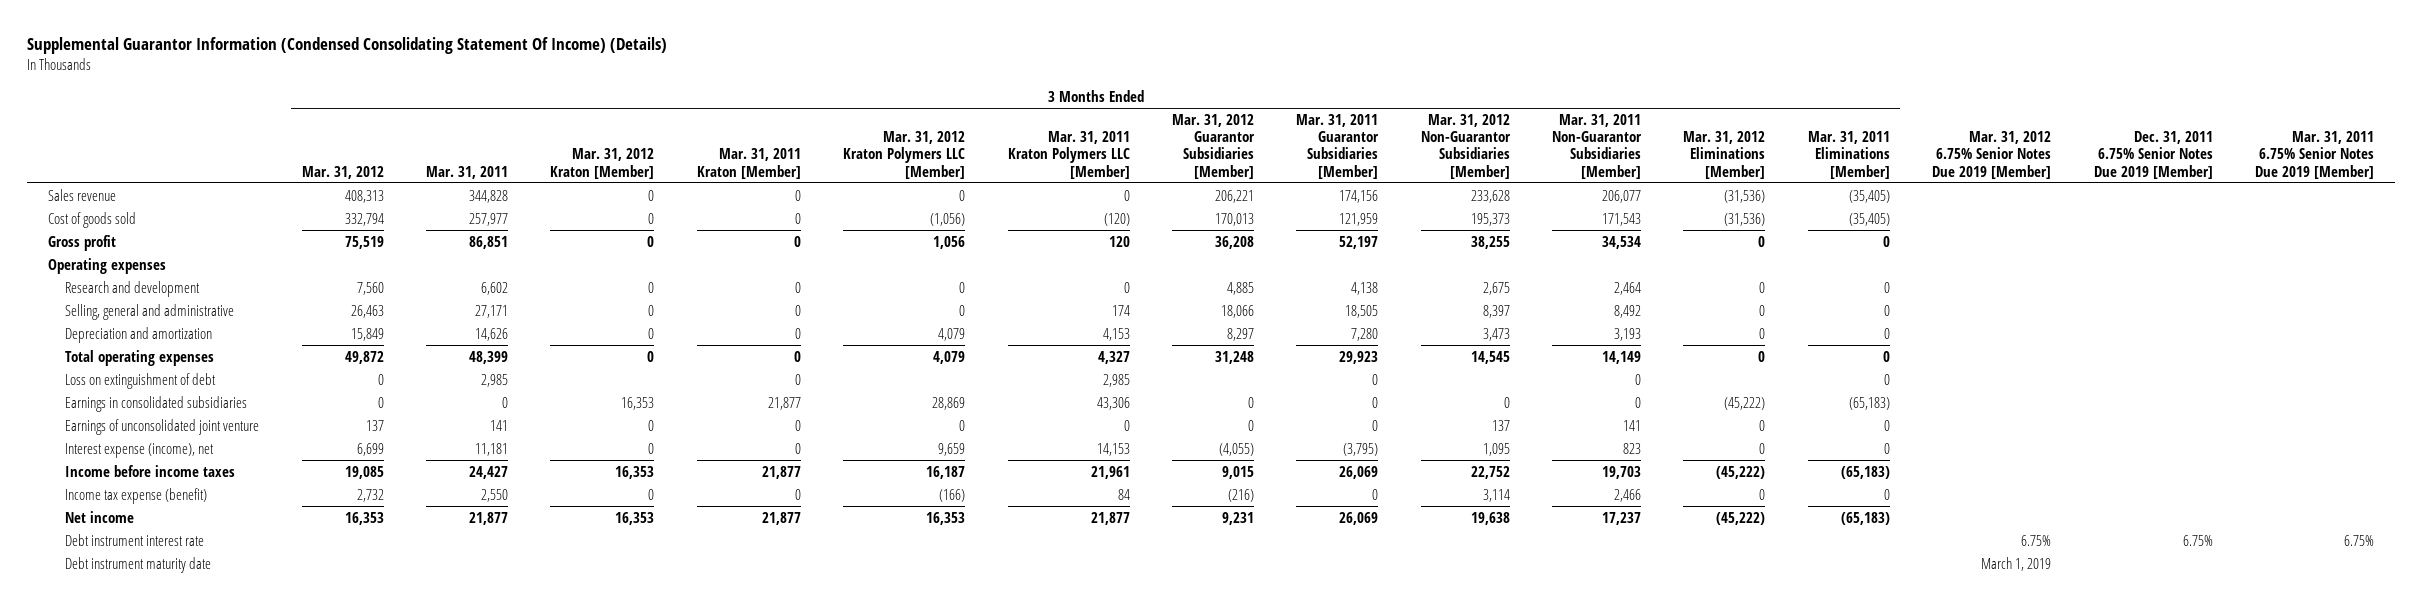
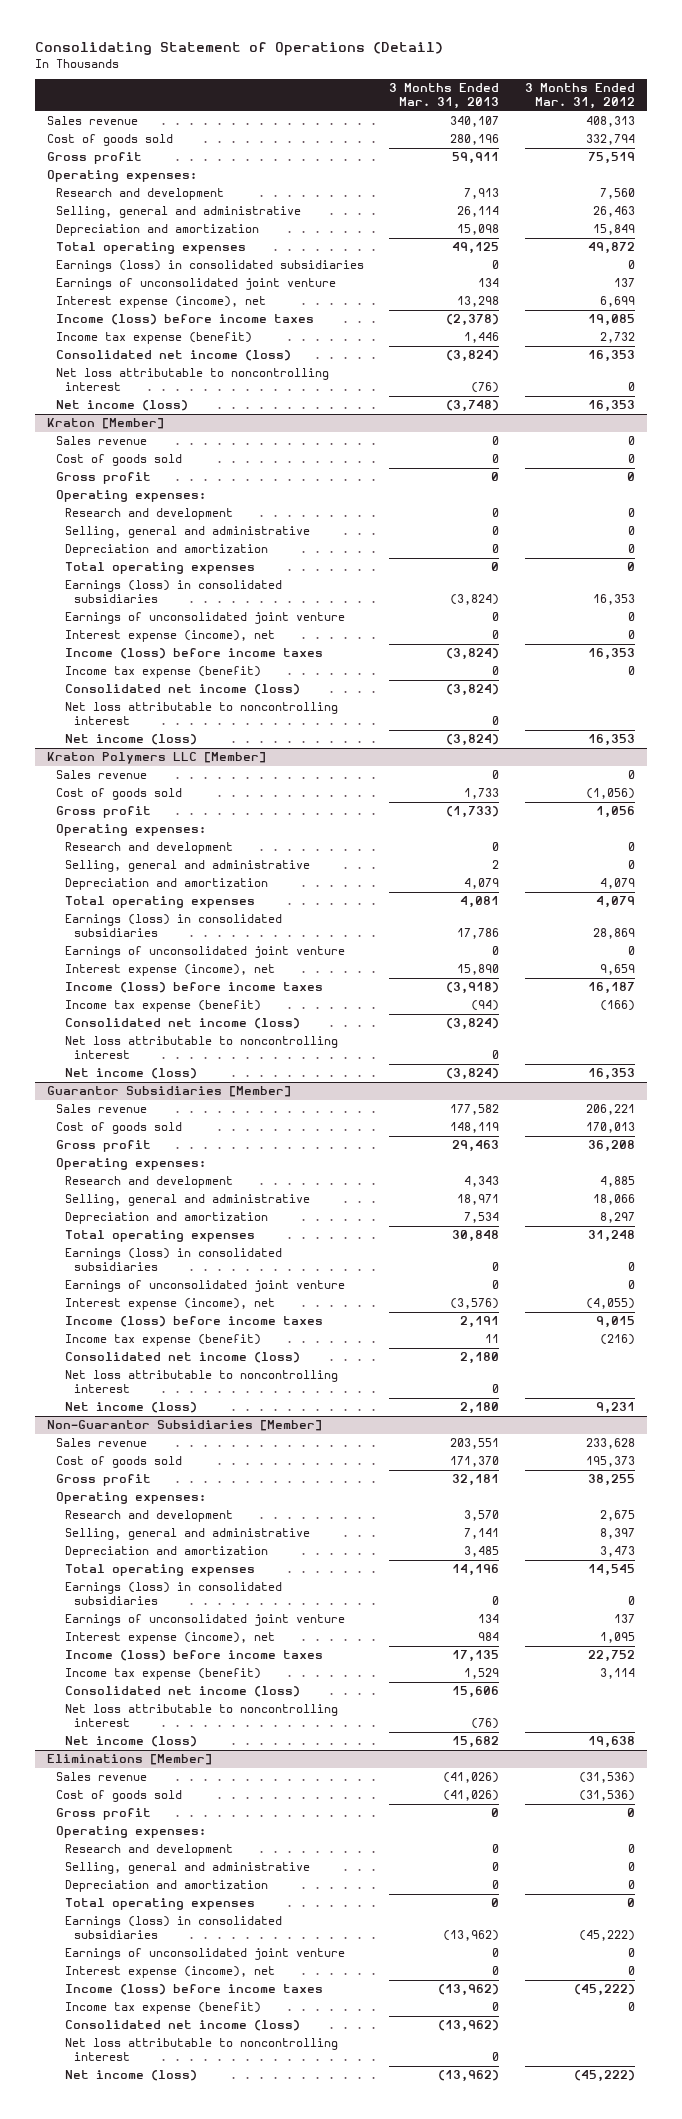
- Supplemental Guarantor Information (Condensed Consolidating Statement Of Income) (Details)
+ Consolidating Statement of Operations (Detail)
- | 3 Months Ended Mar. 31, 2012 | 3 Months Ended Mar. 31, 2011 | 3 Months Ended Mar. 31, 2012 Kraton [Member] | 3 Months Ended Mar. 31, 2011 Kraton [Member] | 3 Months Ended Mar. 31, 2012 Kraton Polymers LLC [Member] | 3 Months Ended Mar. 31, 2011 Kraton Polymers LLC [Member] | 3 Months Ended Mar. 31, 2012 Guarantor Subsidiaries [Member] | 3 Months Ended Mar. 31, 2011 Guarantor Subsidiaries [Member] | 3 Months Ended Mar. 31, 2012 Non-Guarantor Subsidiaries [Member] | 3 Months Ended Mar. 31, 2011 Non-Guarantor Subsidiaries [Member] | 3 Months Ended Mar. 31, 2012 Eliminations [Member] | 3 Months Ended Mar. 31, 2011 Eliminations [Member] | Mar. 31, 2012 6.75% Senior Notes Due 2019 [Member] | Dec. 31, 2011 6.75% Senior Notes Due 2019 [Member] | Mar. 31, 2011 6.75% Senior Notes Due 2019 [Member]
+ | 3 Months Ended Mar. 31, 2013 | 3 Months Ended Mar. 31, 2012
- Operating expenses
+ Operating expenses:
- Loss on extinguishment of debt | 0 | 2,985 | | 0 | | 2,985 | | 0 | | 0 | | 0 | | |
- Earnings in consolidated subsidiaries | 0 | 0 | 16,353 | 21,877 | 28,869 | 43,306 | 0 | 0 | 0 | 0 | (45,222) | (65,183) | | |
+ Earnings (loss) in consolidated subsidiaries | 0 | 0
- Income before income taxes | 19,085 | 24,427 | 16,353 | 21,877 | 16,187 | 21,961 | 9,015 | 26,069 | 22,752 | 19,703 | (45,222) | (65,183) | | |
+ Income (loss) before income taxes | (2,378) | 19,085
- Net income | 16,353 | 21,877 | 16,353 | 21,877 | 16,353 | 21,877 | 9,231 | 26,069 | 19,638 | 17,237 | (45,222) | (65,183) | | |
- Debt instrument interest rate | | | | | | | | | | | | | 6.75% | 6.75% | 6.75%
- Debt instrument maturity date | | | | | | | | | | | | | March 1, 2019 | |
+ Consolidated net income (loss) | (3,824) | 16,353
+ Net loss attributable to noncontrolling interest | (76) | 0
+ Net income (loss) | (3,748) | 16,353
+ Kraton [Member]
+ Sales revenue | 0 | 0
+ Cost of goods sold | 0 | 0
+ Gross profit | 0 | 0
+ Operating expenses:
+ Research and development | 0 | 0
+ Selling, general and administrative | 0 | 0
+ Depreciation and amortization | 0 | 0
+ Total operating expenses | 0 | 0
+ Earnings (loss) in consolidated subsidiaries | (3,824) | 16,353
+ Earnings of unconsolidated joint venture | 0 | 0
+ Interest expense (income), net | 0 | 0
+ Income (loss) before income taxes | (3,824) | 16,353
+ Income tax expense (benefit) | 0 | 0
+ Consolidated net income (loss) | (3,824) |
+ Net loss attributable to noncontrolling interest | 0 |
+ Net income (loss) | (3,824) | 16,353
+ Kraton Polymers LLC [Member]
+ Sales revenue | 0 | 0
+ Cost of goods sold | 1,733 | (1,056)
+ Gross profit | (1,733) | 1,056
+ Operating expenses:
+ Research and development | 0 | 0
+ Selling, general and administrative | 2 | 0
+ Depreciation and amortization | 4,079 | 4,079
+ Total operating expenses | 4,081 | 4,079
+ Earnings (loss) in consolidated subsidiaries | 17,786 | 28,869
+ Earnings of unconsolidated joint venture | 0 | 0
+ Interest expense (income), net | 15,890 | 9,659
+ Income (loss) before income taxes | (3,918) | 16,187
+ Income tax expense (benefit) | (94) | (166)
+ Consolidated net income (loss) | (3,824) |
+ Net loss attributable to noncontrolling interest | 0 |
+ Net income (loss) | (3,824) | 16,353
+ Guarantor Subsidiaries [Member]
+ Sales revenue | 177,582 | 206,221
+ Cost of goods sold | 148,119 | 170,013
+ Gross profit | 29,463 | 36,208
+ Operating expenses:
+ Research and development | 4,343 | 4,885
+ Selling, general and administrative | 18,971 | 18,066
+ Depreciation and amortization | 7,534 | 8,297
+ Total operating expenses | 30,848 | 31,248
+ Earnings (loss) in consolidated subsidiaries | 0 | 0
+ Earnings of unconsolidated joint venture | 0 | 0
+ Interest expense (income), net | (3,576) | (4,055)
+ Income (loss) before income taxes | 2,191 | 9,015
+ Income tax expense (benefit) | 11 | (216)
+ Consolidated net income (loss) | 2,180 |
+ Net loss attributable to noncontrolling interest | 0 |
+ Net income (loss) | 2,180 | 9,231
+ Non-Guarantor Subsidiaries [Member]
+ Sales revenue | 203,551 | 233,628
+ Cost of goods sold | 171,370 | 195,373
+ Gross profit | 32,181 | 38,255
+ Operating expenses:
+ Research and development | 3,570 | 2,675
+ Selling, general and administrative | 7,141 | 8,397
+ Depreciation and amortization | 3,485 | 3,473
+ Total operating expenses | 14,196 | 14,545
+ Earnings (loss) in consolidated subsidiaries | 0 | 0
+ Earnings of unconsolidated joint venture | 134 | 137
+ Interest expense (income), net | 984 | 1,095
+ Income (loss) before income taxes | 17,135 | 22,752
+ Income tax expense (benefit) | 1,529 | 3,114
+ Consolidated net income (loss) | 15,606 |
+ Net loss attributable to noncontrolling interest | (76) |
+ Net income (loss) | 15,682 | 19,638
+ Eliminations [Member]
+ Sales revenue | (41,026) | (31,536)
+ Cost of goods sold | (41,026) | (31,536)
+ Gross profit | 0 | 0
+ Operating expenses:
+ Research and development | 0 | 0
+ Selling, general and administrative | 0 | 0
+ Depreciation and amortization | 0 | 0
+ Total operating expenses | 0 | 0
+ Earnings (loss) in consolidated subsidiaries | (13,962) | (45,222)
+ Earnings of unconsolidated joint venture | 0 | 0
+ Interest expense (income), net | 0 | 0
+ Income (loss) before income taxes | (13,962) | (45,222)
+ Income tax expense (benefit) | 0 | 0
+ Consolidated net income (loss) | (13,962) |
+ Net loss attributable to noncontrolling interest | 0 |
+ Net income (loss) | (13,962) | (45,222)

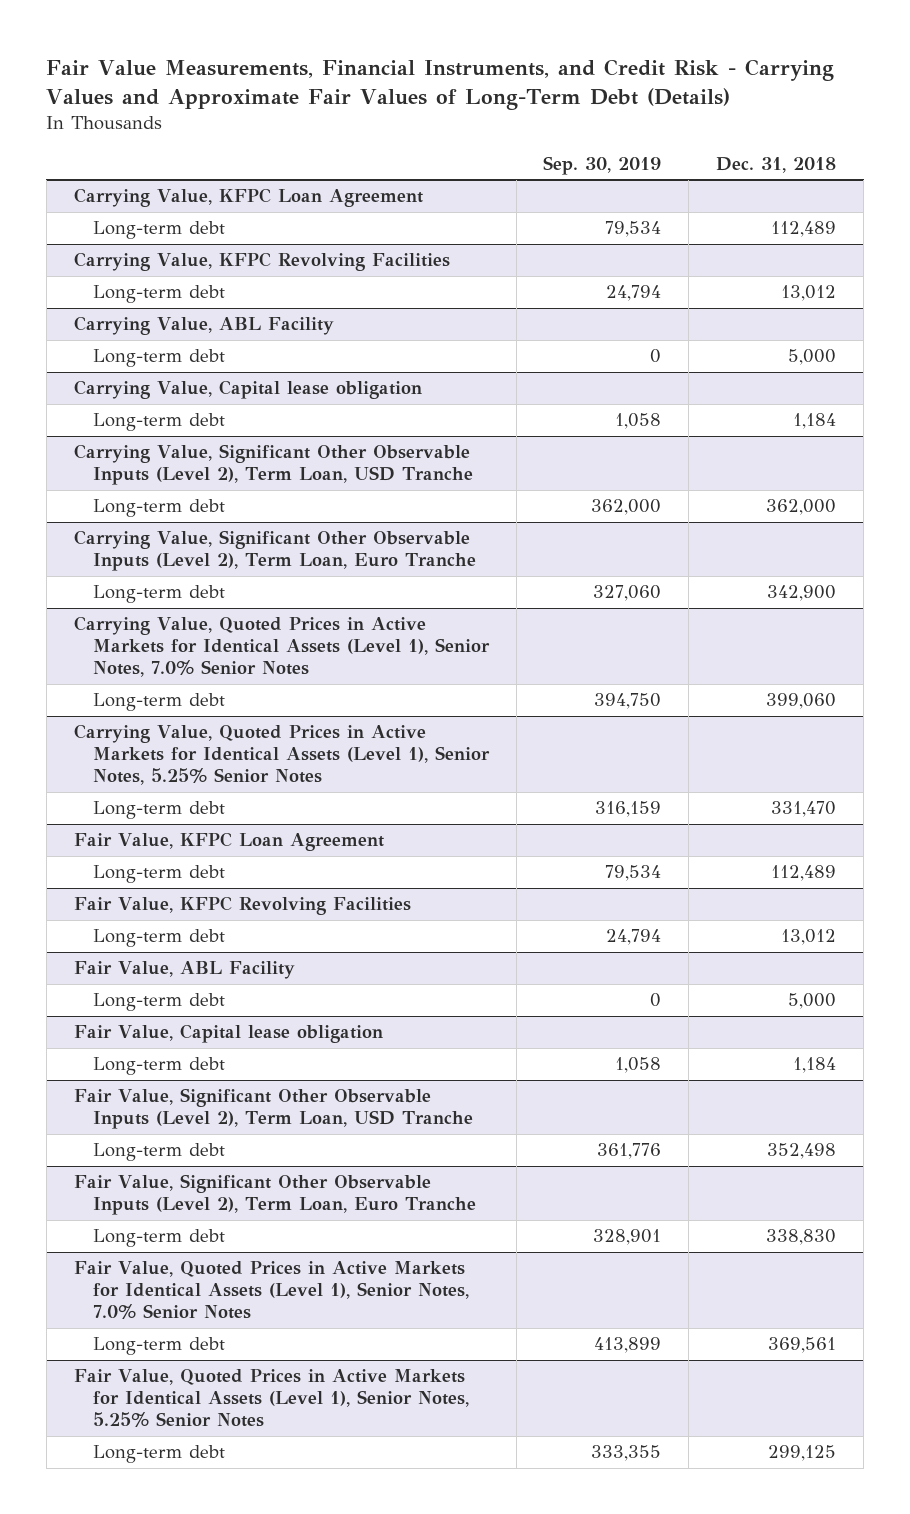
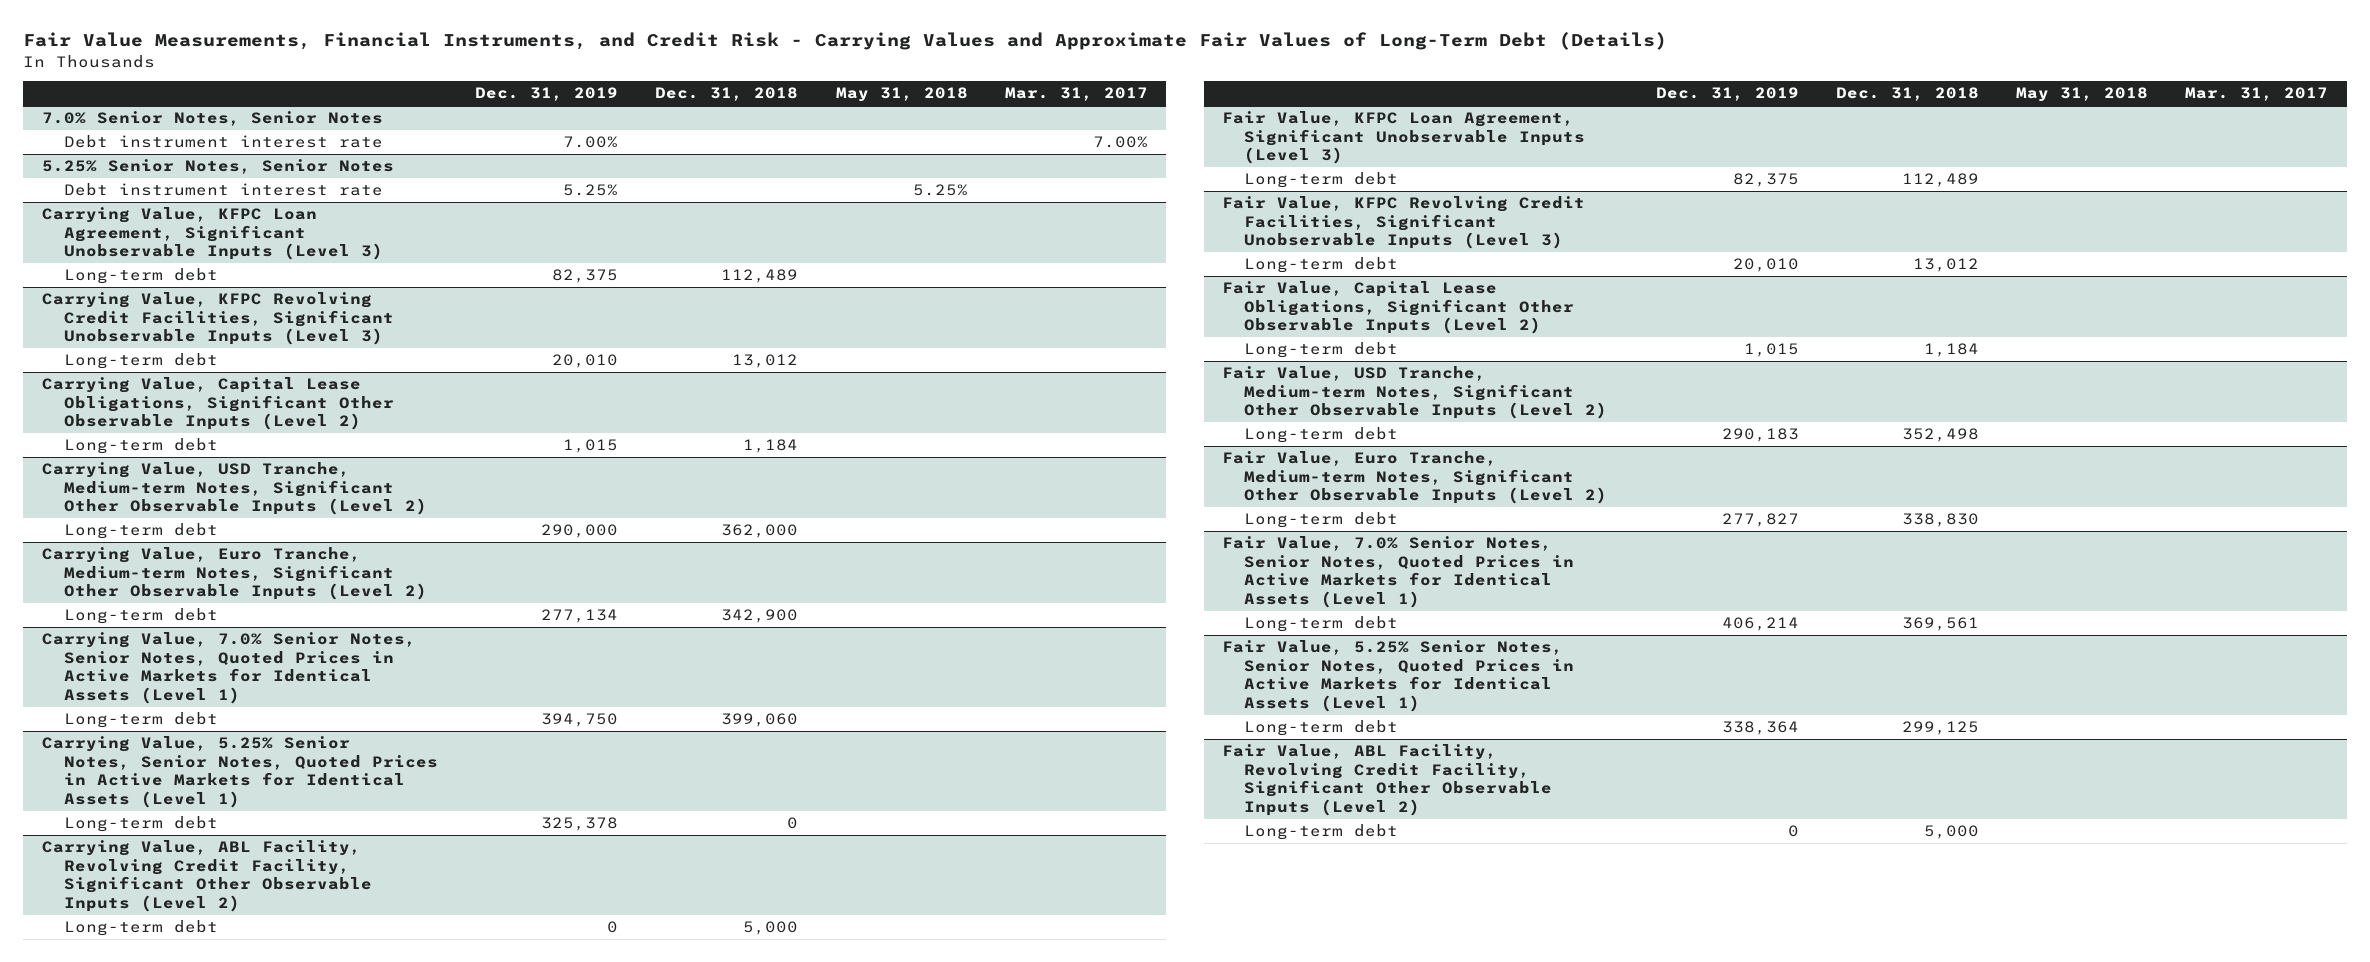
- | Sep. 30, 2019 | Dec. 31, 2018
+ | Dec. 31, 2019 | Dec. 31, 2018 | May 31, 2018 | Mar. 31, 2017
- Carrying Value, KFPC Loan Agreement
+ 7.0% Senior Notes, Senior Notes
+ Debt instrument interest rate | 7.00% | | | 7.00%
+ 5.25% Senior Notes, Senior Notes
+ Debt instrument interest rate | 5.25% | | 5.25% |
+ Carrying Value, KFPC Loan Agreement, Significant Unobservable Inputs (Level 3)
- Carrying Value, KFPC Revolving Facilities
+ Carrying Value, KFPC Revolving Credit Facilities, Significant Unobservable Inputs (Level 3)
- Carrying Value, ABL Facility
- Long-term debt | 0 | 5,000
- Carrying Value, Capital lease obligation
+ Carrying Value, Capital Lease Obligations, Significant Other Observable Inputs (Level 2)
- Carrying Value, Significant Other Observable Inputs (Level 2), Term Loan, USD Tranche
+ Carrying Value, USD Tranche, Medium-term Notes, Significant Other Observable Inputs (Level 2)
- Carrying Value, Significant Other Observable Inputs (Level 2), Term Loan, Euro Tranche
+ Carrying Value, Euro Tranche, Medium-term Notes, Significant Other Observable Inputs (Level 2)
- Carrying Value, Quoted Prices in Active Markets for Identical Assets (Level 1), Senior Notes, 7.0% Senior Notes
+ Carrying Value, 7.0% Senior Notes, Senior Notes, Quoted Prices in Active Markets for Identical Assets (Level 1)
- Carrying Value, Quoted Prices in Active Markets for Identical Assets (Level 1), Senior Notes, 5.25% Senior Notes
- Long-term debt | 316,159 | 331,470
- Fair Value, KFPC Loan Agreement
+ Carrying Value, 5.25% Senior Notes, Senior Notes, Quoted Prices in Active Markets for Identical Assets (Level 1)
+ Long-term debt | 325,378 | 0 | |
+ Carrying Value, ABL Facility, Revolving Credit Facility, Significant Other Observable Inputs (Level 2)
+ Long-term debt | 0 | 5,000 | |
+ Fair Value, KFPC Loan Agreement, Significant Unobservable Inputs (Level 3)
- Fair Value, KFPC Revolving Facilities
+ Fair Value, KFPC Revolving Credit Facilities, Significant Unobservable Inputs (Level 3)
- Fair Value, ABL Facility
- Long-term debt | 0 | 5,000
- Fair Value, Capital lease obligation
+ Fair Value, Capital Lease Obligations, Significant Other Observable Inputs (Level 2)
- Fair Value, Significant Other Observable Inputs (Level 2), Term Loan, USD Tranche
+ Fair Value, USD Tranche, Medium-term Notes, Significant Other Observable Inputs (Level 2)
- Fair Value, Significant Other Observable Inputs (Level 2), Term Loan, Euro Tranche
+ Fair Value, Euro Tranche, Medium-term Notes, Significant Other Observable Inputs (Level 2)
- Fair Value, Quoted Prices in Active Markets for Identical Assets (Level 1), Senior Notes, 7.0% Senior Notes
+ Fair Value, 7.0% Senior Notes, Senior Notes, Quoted Prices in Active Markets for Identical Assets (Level 1)
- Fair Value, Quoted Prices in Active Markets for Identical Assets (Level 1), Senior Notes, 5.25% Senior Notes
+ Fair Value, 5.25% Senior Notes, Senior Notes, Quoted Prices in Active Markets for Identical Assets (Level 1)
+ Fair Value, ABL Facility, Revolving Credit Facility, Significant Other Observable Inputs (Level 2)
+ Long-term debt | 0 | 5,000 | |

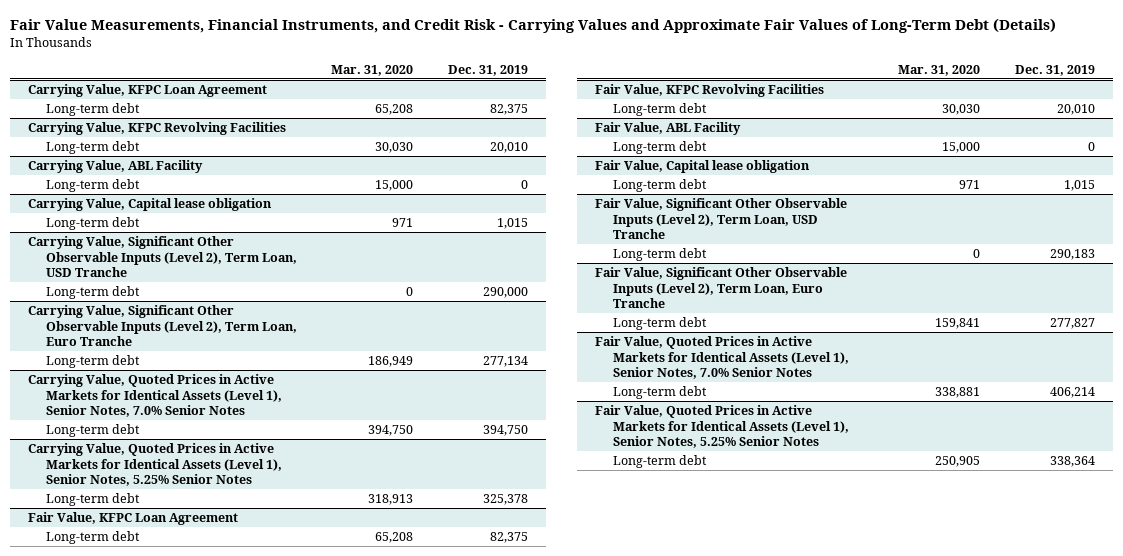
- | Dec. 31, 2019 | Dec. 31, 2018 | May 31, 2018 | Mar. 31, 2017
+ | Mar. 31, 2020 | Dec. 31, 2019
- 7.0% Senior Notes, Senior Notes
- Debt instrument interest rate | 7.00% | | | 7.00%
- 5.25% Senior Notes, Senior Notes
- Debt instrument interest rate | 5.25% | | 5.25% |
- Carrying Value, KFPC Loan Agreement, Significant Unobservable Inputs (Level 3)
+ Carrying Value, KFPC Loan Agreement
- Carrying Value, KFPC Revolving Credit Facilities, Significant Unobservable Inputs (Level 3)
+ Carrying Value, KFPC Revolving Facilities
- Carrying Value, Capital Lease Obligations, Significant Other Observable Inputs (Level 2)
+ Carrying Value, ABL Facility
+ Long-term debt | 15,000 | 0
+ Carrying Value, Capital lease obligation
- Carrying Value, USD Tranche, Medium-term Notes, Significant Other Observable Inputs (Level 2)
+ Carrying Value, Significant Other Observable Inputs (Level 2), Term Loan, USD Tranche
- Carrying Value, Euro Tranche, Medium-term Notes, Significant Other Observable Inputs (Level 2)
+ Carrying Value, Significant Other Observable Inputs (Level 2), Term Loan, Euro Tranche
- Carrying Value, 7.0% Senior Notes, Senior Notes, Quoted Prices in Active Markets for Identical Assets (Level 1)
+ Carrying Value, Quoted Prices in Active Markets for Identical Assets (Level 1), Senior Notes, 7.0% Senior Notes
- Carrying Value, 5.25% Senior Notes, Senior Notes, Quoted Prices in Active Markets for Identical Assets (Level 1)
+ Carrying Value, Quoted Prices in Active Markets for Identical Assets (Level 1), Senior Notes, 5.25% Senior Notes
- Carrying Value, ABL Facility, Revolving Credit Facility, Significant Other Observable Inputs (Level 2)
- Long-term debt | 0 | 5,000 | |
- Fair Value, KFPC Loan Agreement, Significant Unobservable Inputs (Level 3)
+ Fair Value, KFPC Loan Agreement
- Fair Value, KFPC Revolving Credit Facilities, Significant Unobservable Inputs (Level 3)
+ Fair Value, KFPC Revolving Facilities
- Fair Value, Capital Lease Obligations, Significant Other Observable Inputs (Level 2)
+ Fair Value, ABL Facility
+ Long-term debt | 15,000 | 0
+ Fair Value, Capital lease obligation
- Fair Value, USD Tranche, Medium-term Notes, Significant Other Observable Inputs (Level 2)
+ Fair Value, Significant Other Observable Inputs (Level 2), Term Loan, USD Tranche
- Fair Value, Euro Tranche, Medium-term Notes, Significant Other Observable Inputs (Level 2)
+ Fair Value, Significant Other Observable Inputs (Level 2), Term Loan, Euro Tranche
- Fair Value, 7.0% Senior Notes, Senior Notes, Quoted Prices in Active Markets for Identical Assets (Level 1)
+ Fair Value, Quoted Prices in Active Markets for Identical Assets (Level 1), Senior Notes, 7.0% Senior Notes
- Fair Value, 5.25% Senior Notes, Senior Notes, Quoted Prices in Active Markets for Identical Assets (Level 1)
+ Fair Value, Quoted Prices in Active Markets for Identical Assets (Level 1), Senior Notes, 5.25% Senior Notes
- Fair Value, ABL Facility, Revolving Credit Facility, Significant Other Observable Inputs (Level 2)
- Long-term debt | 0 | 5,000 | |

